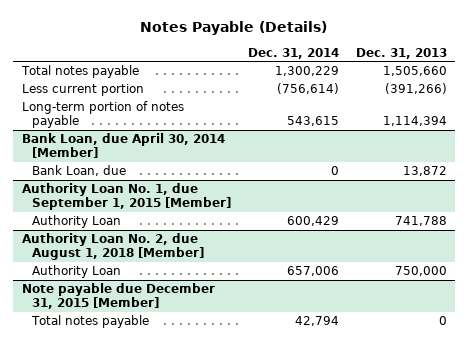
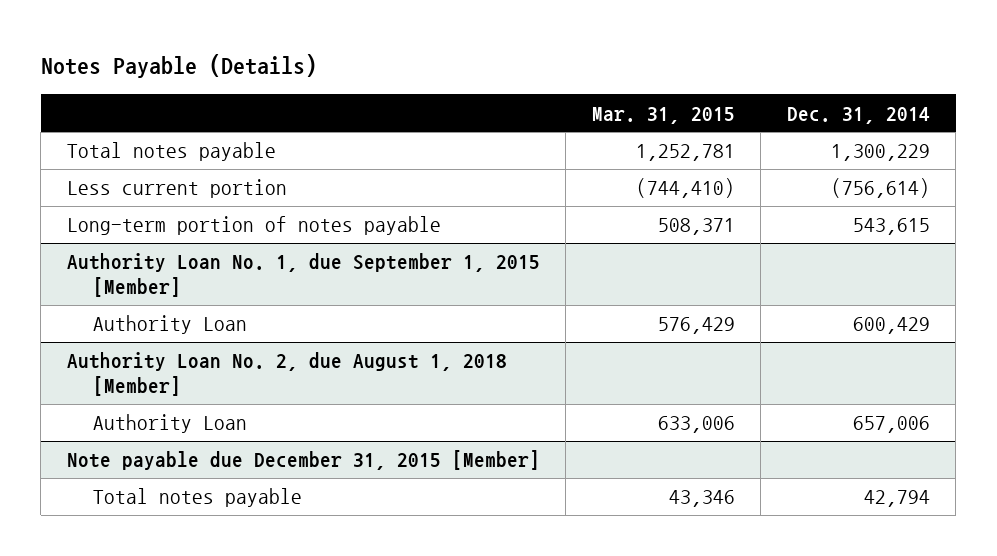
- | Dec. 31, 2014 | Dec. 31, 2013
+ | Mar. 31, 2015 | Dec. 31, 2014
- Bank Loan, due April 30, 2014 [Member]
- Bank Loan, due | 0 | 13,872

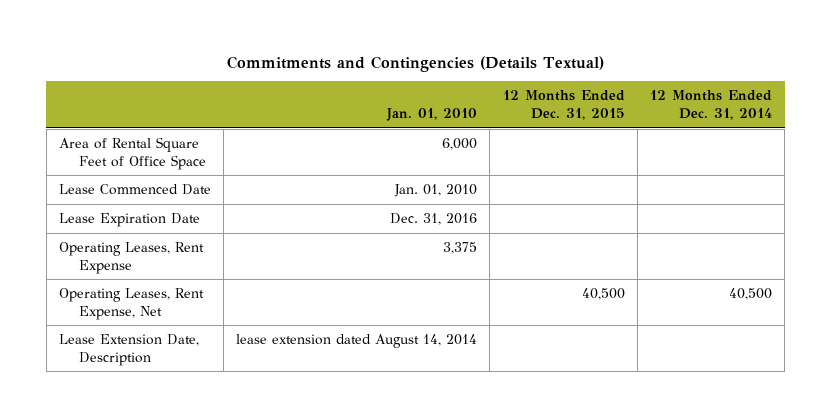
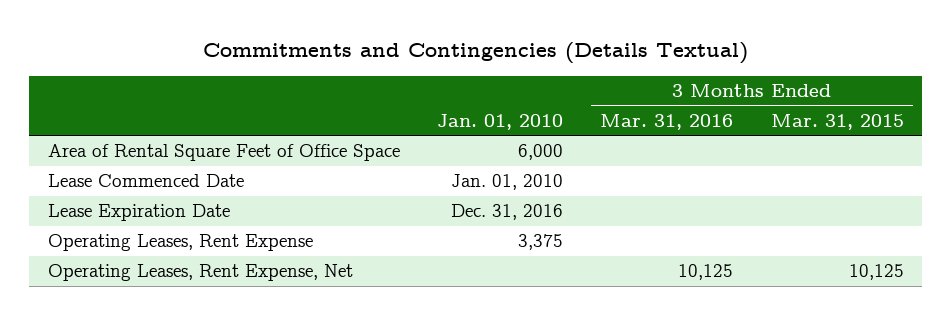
- | Jan. 01, 2010 | 12 Months Ended Dec. 31, 2015 | 12 Months Ended Dec. 31, 2014
+ | Jan. 01, 2010 | 3 Months Ended Mar. 31, 2016 | 3 Months Ended Mar. 31, 2015
- Lease Extension Date, Description | lease extension dated August 14, 2014 | |

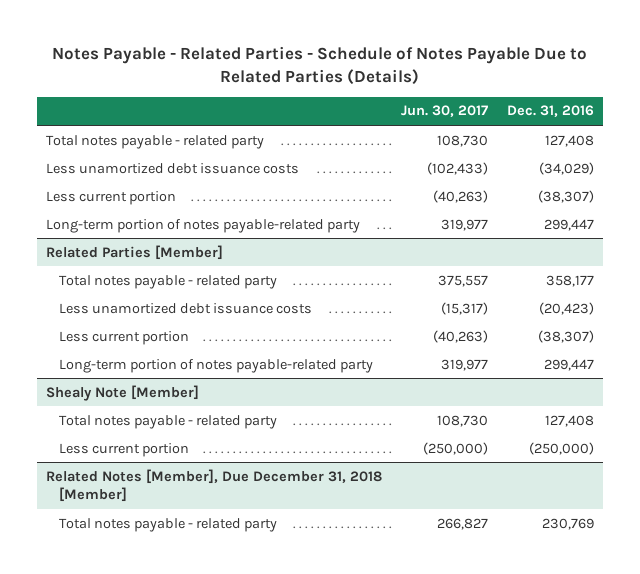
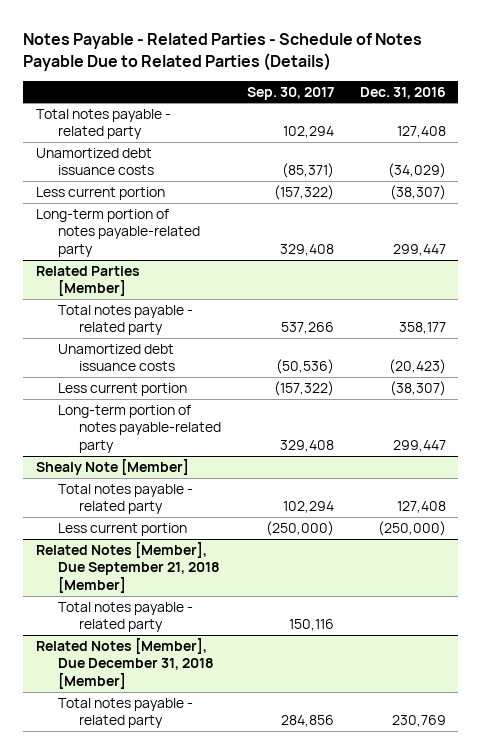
- | Jun. 30, 2017 | Dec. 31, 2016
+ | Sep. 30, 2017 | Dec. 31, 2016
- Less unamortized debt issuance costs | (102,433) | (34,029)
+ Unamortized debt issuance costs | (85,371) | (34,029)
@ Related Parties [Member]
- Less unamortized debt issuance costs | (15,317) | (20,423)
+ Unamortized debt issuance costs | (50,536) | (20,423)
+ Related Notes [Member], Due September 21, 2018 [Member]
+ Total notes payable - related party | 150,116 |

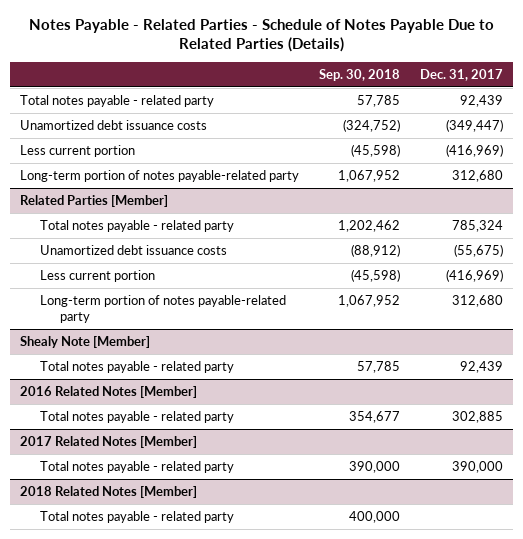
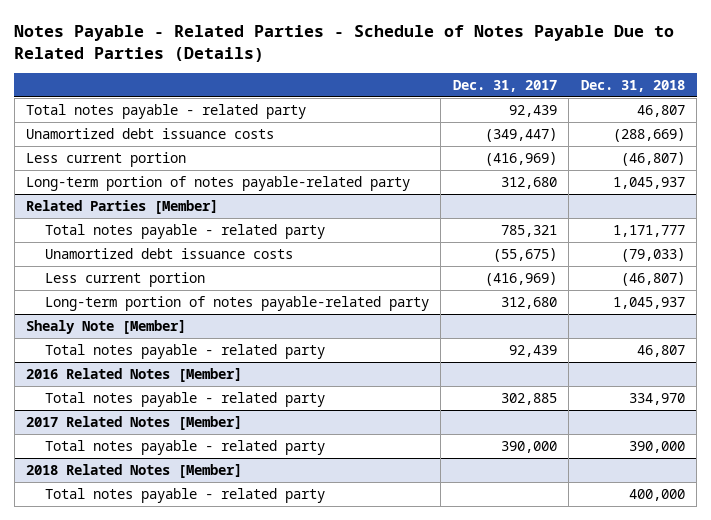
- | Sep. 30, 2018 | Dec. 31, 2017
+ | Dec. 31, 2017 | Dec. 31, 2018
@ Related Parties [Member]
- Total notes payable - related party | 1,202,462 | 785,324
+ Total notes payable - related party | 785,321 | 1,171,777

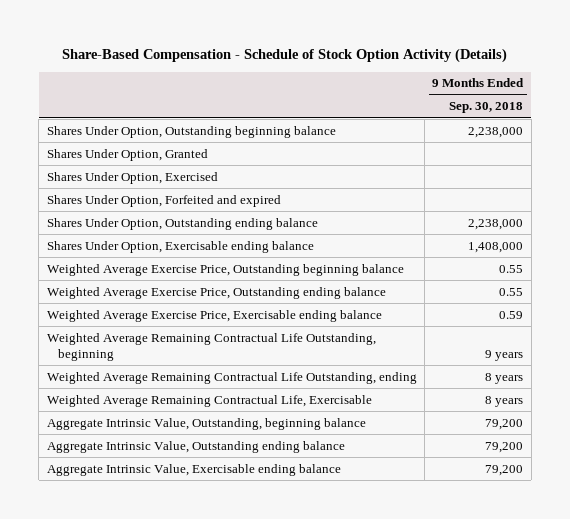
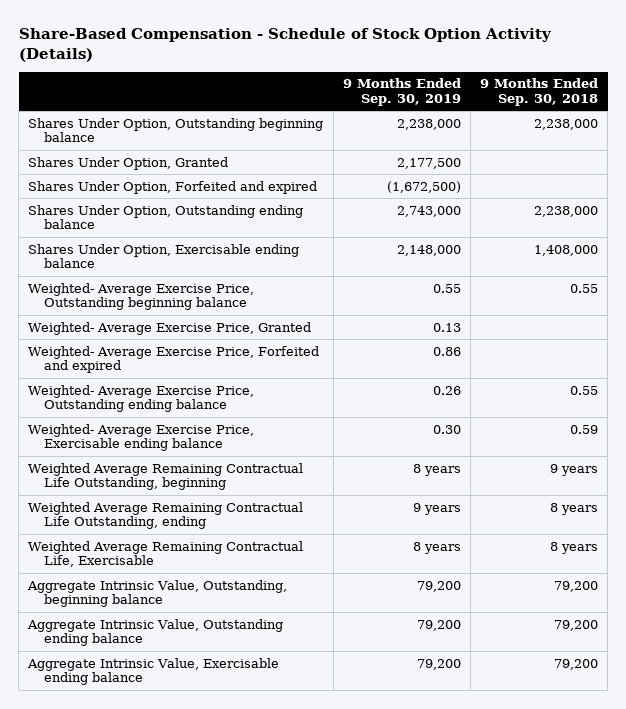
- | 9 Months Ended Sep. 30, 2018
+ | 9 Months Ended Sep. 30, 2019 | 9 Months Ended Sep. 30, 2018
- Shares Under Option, Exercised
- Weighted Average Exercise Price, Outstanding beginning balance | 0.55
- Weighted Average Exercise Price, Outstanding ending balance | 0.55
- Weighted Average Exercise Price, Exercisable ending balance | 0.59
+ Weighted- Average Exercise Price, Outstanding beginning balance | 0.55 | 0.55
+ Weighted- Average Exercise Price, Granted | 0.13 |
+ Weighted- Average Exercise Price, Forfeited and expired | 0.86 |
+ Weighted- Average Exercise Price, Outstanding ending balance | 0.26 | 0.55
+ Weighted- Average Exercise Price, Exercisable ending balance | 0.30 | 0.59

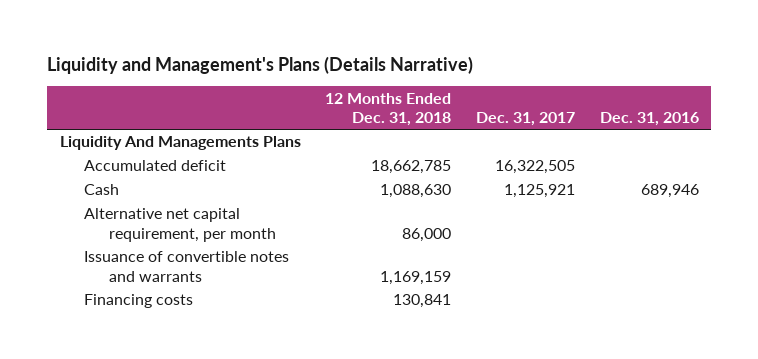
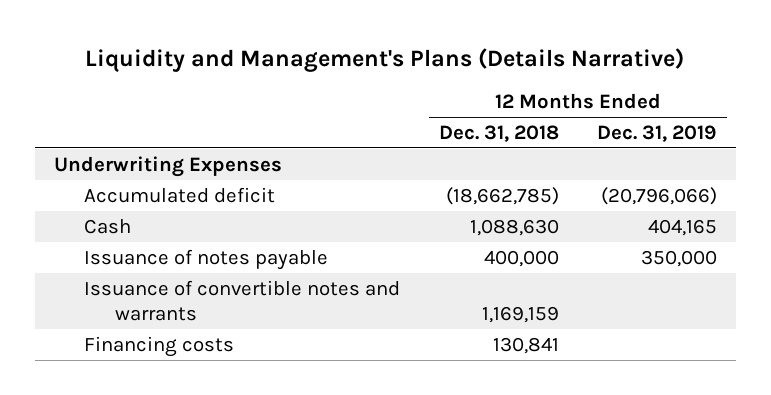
- | 12 Months Ended Dec. 31, 2018 | Dec. 31, 2017 | Dec. 31, 2016
+ | 12 Months Ended Dec. 31, 2018 | 12 Months Ended Dec. 31, 2019
- Liquidity And Managements Plans
- Accumulated deficit | 18,662,785 | 16,322,505 |
+ Underwriting Expenses
+ Accumulated deficit | (18,662,785) | (20,796,066)
- Alternative net capital requirement, per month | 86,000 | |
+ Issuance of notes payable | 400,000 | 350,000

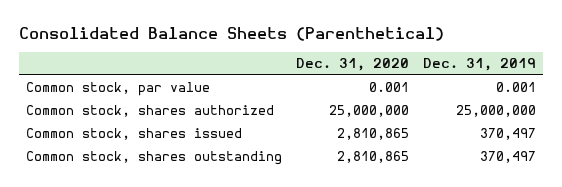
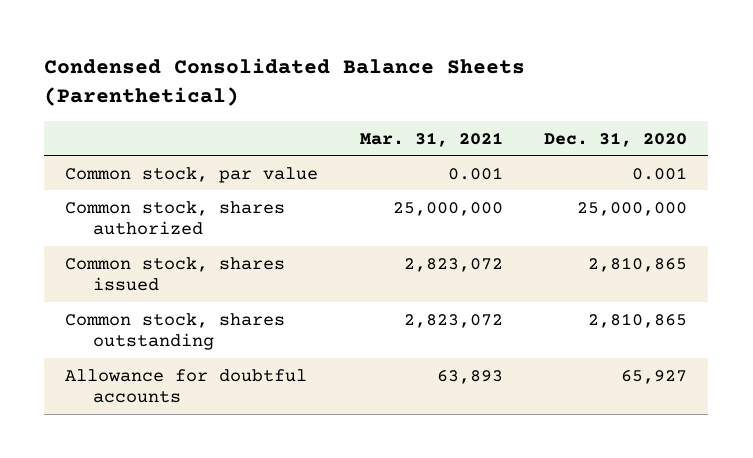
- Consolidated Balance Sheets (Parenthetical)
+ Condensed Consolidated Balance Sheets (Parenthetical)
- | Dec. 31, 2020 | Dec. 31, 2019
+ | Mar. 31, 2021 | Dec. 31, 2020
+ Allowance for doubtful accounts | 63,893 | 65,927

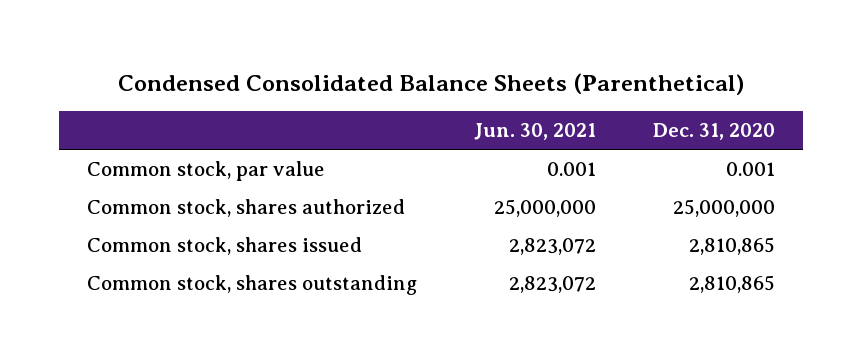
- | Mar. 31, 2021 | Dec. 31, 2020
+ | Jun. 30, 2021 | Dec. 31, 2020
- Allowance for doubtful accounts | 63,893 | 65,927

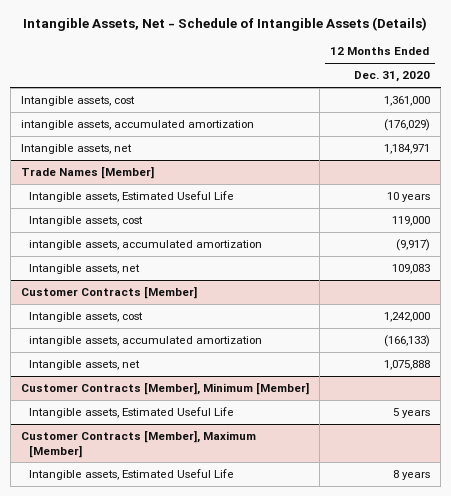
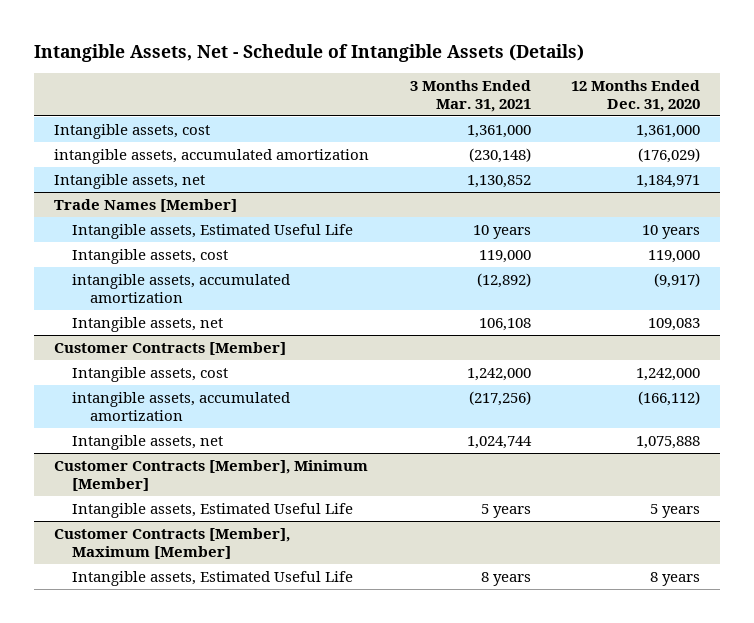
- | 12 Months Ended Dec. 31, 2020
+ | 3 Months Ended Mar. 31, 2021 | 12 Months Ended Dec. 31, 2020
@ Customer Contracts [Member]
- intangible assets, accumulated amortization | (166,133)
+ intangible assets, accumulated amortization | (217,256) | (166,112)

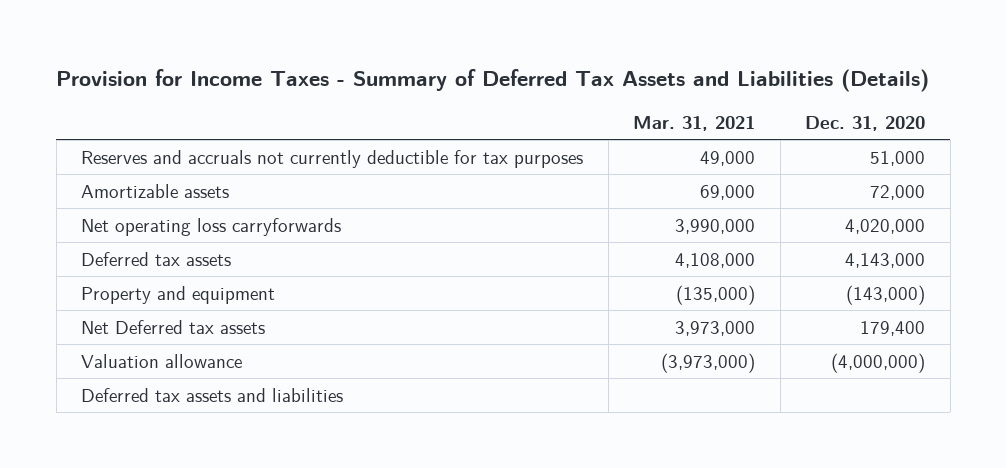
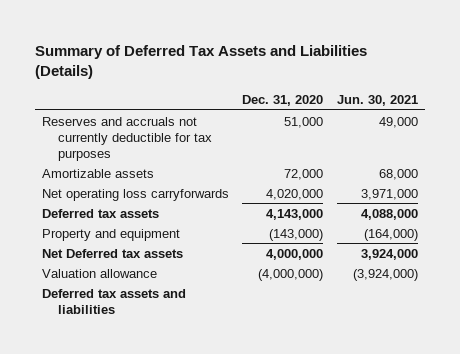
- Provision for Income Taxes - Summary of Deferred Tax Assets and Liabilities (Details)
+ Summary of Deferred Tax Assets and Liabilities (Details)
- | Mar. 31, 2021 | Dec. 31, 2020
+ | Dec. 31, 2020 | Jun. 30, 2021
- Net Deferred tax assets | 3,973,000 | 179,400
+ Net Deferred tax assets | 4,000,000 | 3,924,000

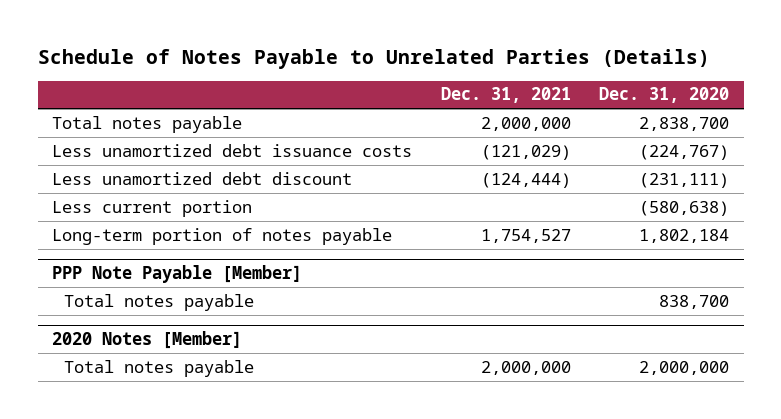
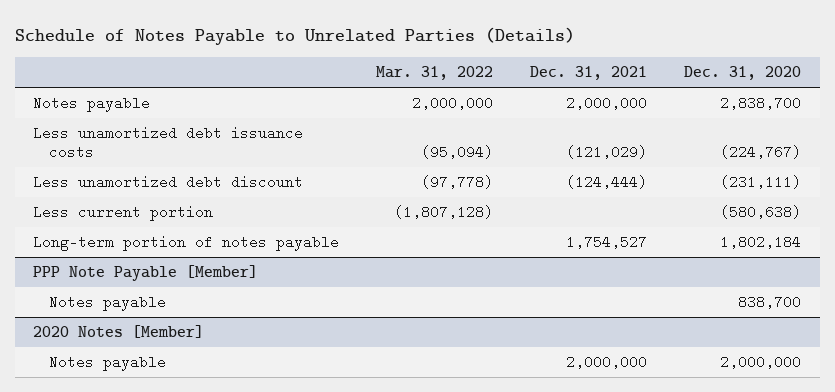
- | Dec. 31, 2021 | Dec. 31, 2020
+ | Mar. 31, 2022 | Dec. 31, 2021 | Dec. 31, 2020
- Total notes payable | 2,000,000 | 2,838,700
+ Notes payable | 2,000,000 | 2,000,000 | 2,838,700
@ PPP Note Payable [Member]
- Total notes payable | | 838,700
+ Notes payable | | | 838,700
@ 2020 Notes [Member]
- Total notes payable | 2,000,000 | 2,000,000
+ Notes payable | | 2,000,000 | 2,000,000

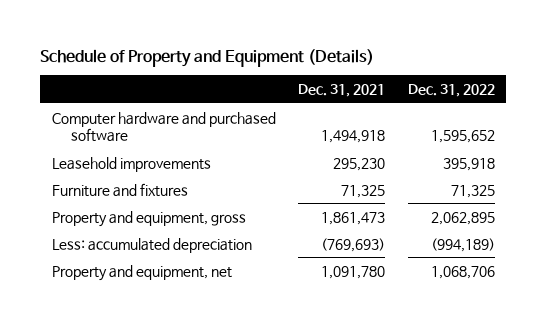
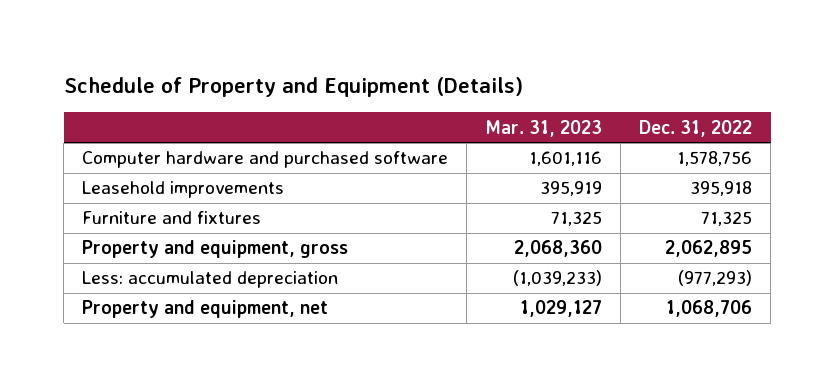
- | Dec. 31, 2021 | Dec. 31, 2022
+ | Mar. 31, 2023 | Dec. 31, 2022
- Computer hardware and purchased software | 1,494,918 | 1,595,652
+ Computer hardware and purchased software | 1,601,116 | 1,578,756
- Less: accumulated depreciation | (769,693) | (994,189)
+ Less: accumulated depreciation | (1,039,233) | (977,293)

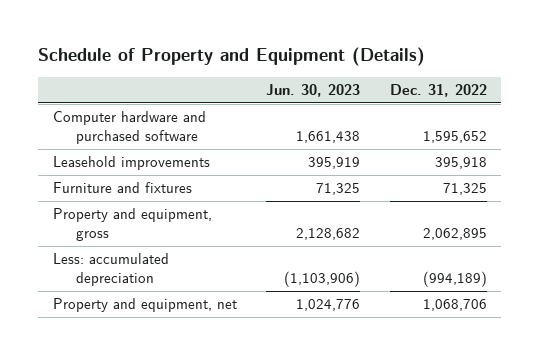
- | Mar. 31, 2023 | Dec. 31, 2022
+ | Jun. 30, 2023 | Dec. 31, 2022
- Computer hardware and purchased software | 1,601,116 | 1,578,756
+ Computer hardware and purchased software | 1,661,438 | 1,595,652
- Less: accumulated depreciation | (1,039,233) | (977,293)
+ Less: accumulated depreciation | (1,103,906) | (994,189)

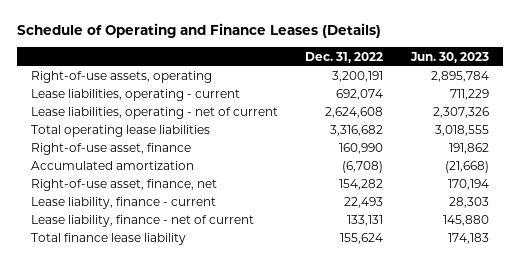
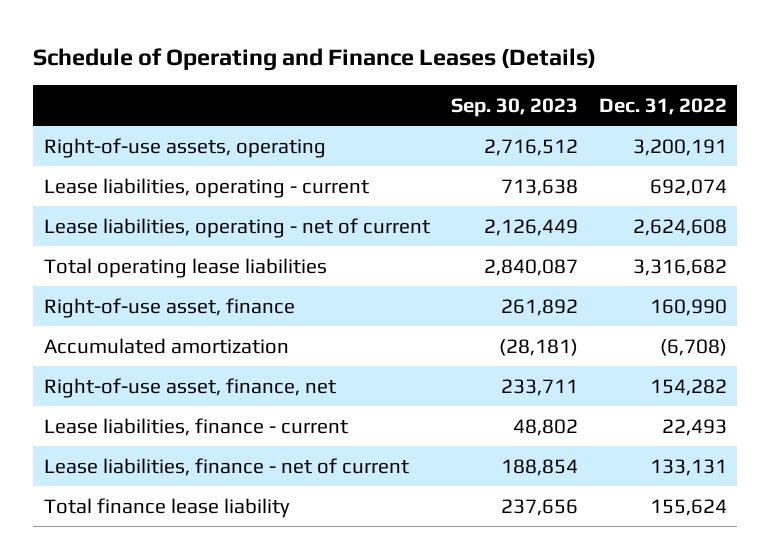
- | Dec. 31, 2022 | Jun. 30, 2023
+ | Sep. 30, 2023 | Dec. 31, 2022
- Lease liability, finance - current | 22,493 | 28,303
- Lease liability, finance - net of current | 133,131 | 145,880
+ Lease liabilities, finance - current | 48,802 | 22,493
+ Lease liabilities, finance - net of current | 188,854 | 133,131

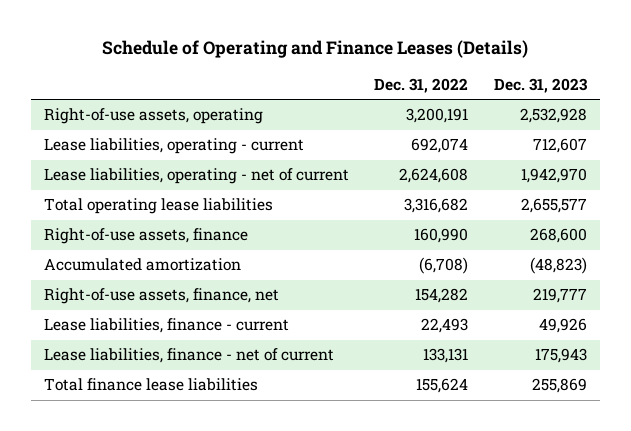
- | Sep. 30, 2023 | Dec. 31, 2022
+ | Dec. 31, 2022 | Dec. 31, 2023
- Right-of-use asset, finance | 261,892 | 160,990
+ Right-of-use assets, finance | 160,990 | 268,600
- Right-of-use asset, finance, net | 233,711 | 154,282
+ Right-of-use assets, finance, net | 154,282 | 219,777
- Total finance lease liability | 237,656 | 155,624
+ Total finance lease liabilities | 155,624 | 255,869

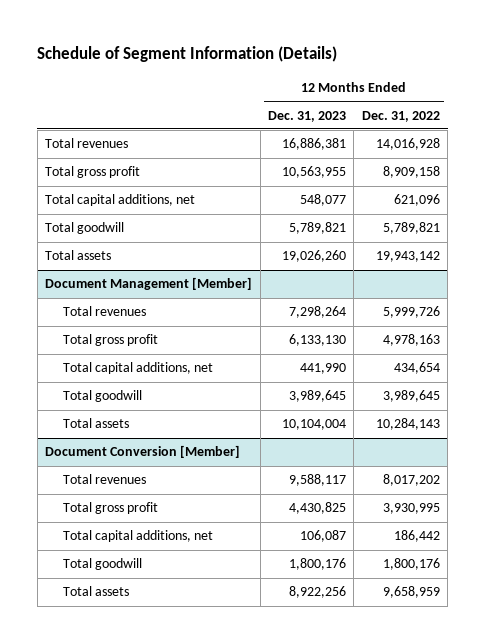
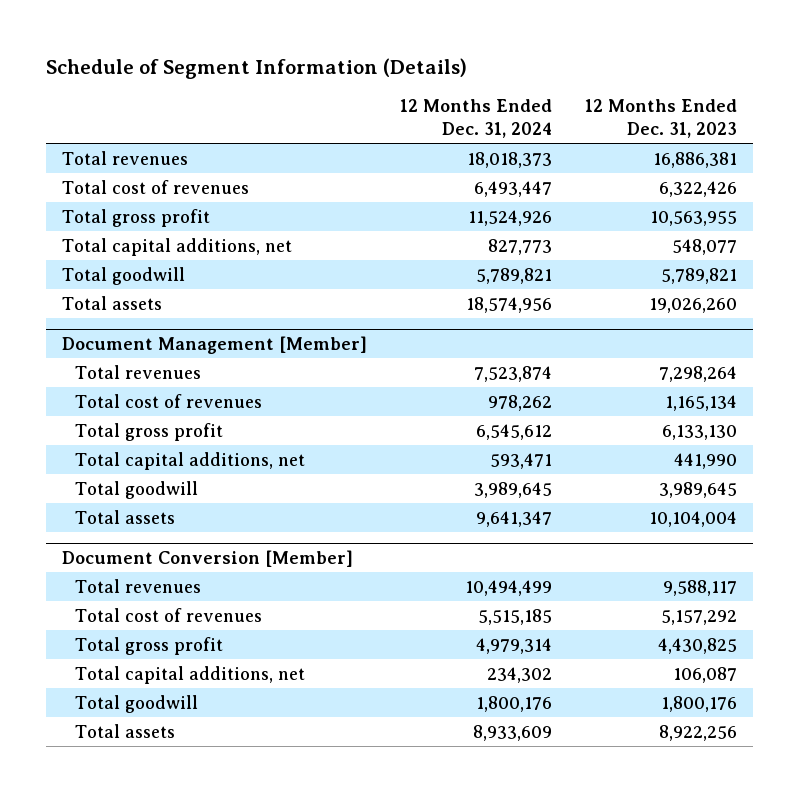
- | 12 Months Ended Dec. 31, 2023 | 12 Months Ended Dec. 31, 2022
+ | 12 Months Ended Dec. 31, 2024 | 12 Months Ended Dec. 31, 2023
+ Total cost of revenues | 6,493,447 | 6,322,426
@ Document Management [Member]
+ Total cost of revenues | 978,262 | 1,165,134
@ Document Conversion [Member]
+ Total cost of revenues | 5,515,185 | 5,157,292

